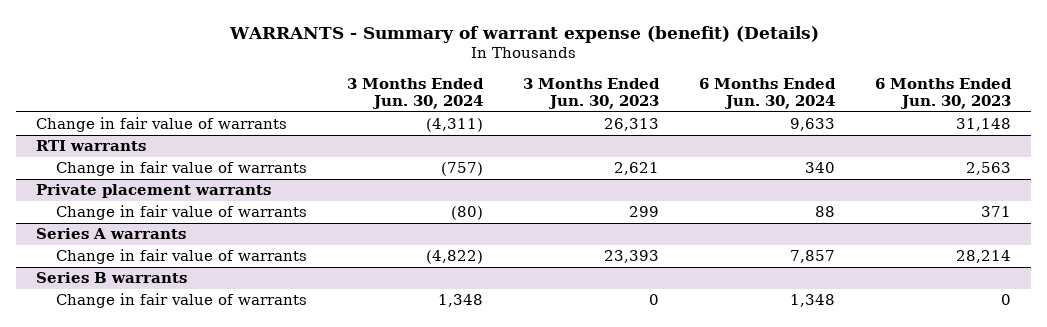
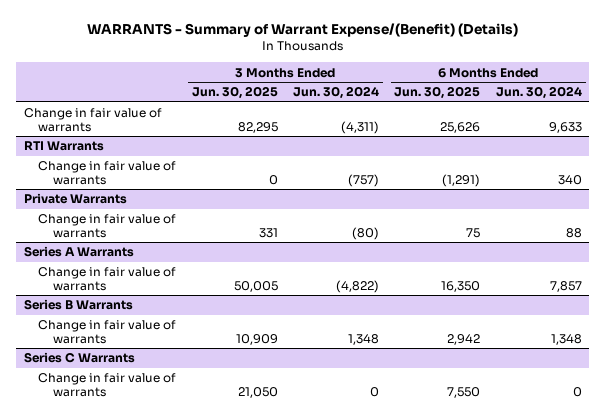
- WARRANTS - Summary of warrant expense (benefit) (Details)
+ WARRANTS - Summary of Warrant Expense/(Benefit) (Details)
- | 3 Months Ended Jun. 30, 2024 | 3 Months Ended Jun. 30, 2023 | 6 Months Ended Jun. 30, 2024 | 6 Months Ended Jun. 30, 2023
+ | 3 Months Ended Jun. 30, 2025 | 3 Months Ended Jun. 30, 2024 | 6 Months Ended Jun. 30, 2025 | 6 Months Ended Jun. 30, 2024
- RTI warrants
+ RTI Warrants
- Private placement warrants
+ Private Warrants
- Series A warrants
+ Series A Warrants
- Series B warrants
+ Series B Warrants
+ Series C Warrants
+ Change in fair value of warrants | 21,050 | 0 | 7,550 | 0

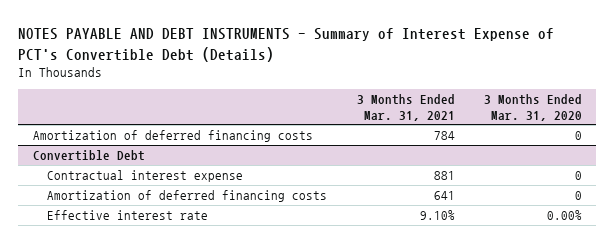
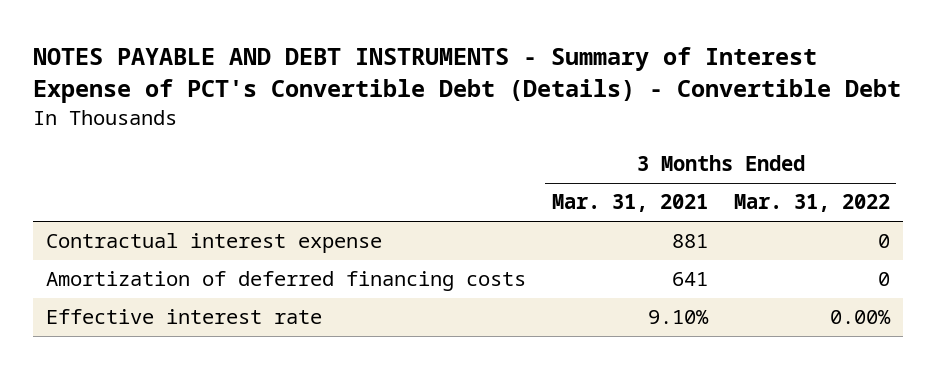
- NOTES PAYABLE AND DEBT INSTRUMENTS - Summary of Interest Expense of PCT's Convertible Debt (Details)
+ NOTES PAYABLE AND DEBT INSTRUMENTS - Summary of Interest Expense of PCT's Convertible Debt (Details) - Convertible Debt
- | 3 Months Ended Mar. 31, 2021 | 3 Months Ended Mar. 31, 2020
+ | 3 Months Ended Mar. 31, 2021 | 3 Months Ended Mar. 31, 2022
- Amortization of deferred financing costs | 784 | 0
- Convertible Debt

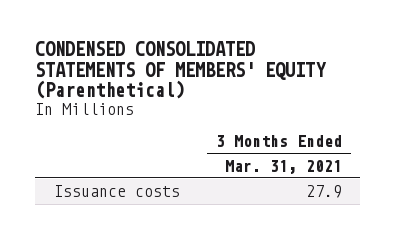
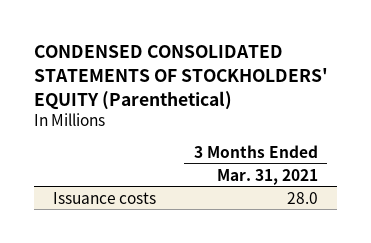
- CONDENSED CONSOLIDATED STATEMENTS OF MEMBERS' EQUITY (Parenthetical)
+ CONDENSED CONSOLIDATED STATEMENTS OF STOCKHOLDERS' EQUITY (Parenthetical)
- Issuance costs | 27.9
+ Issuance costs | 28.0

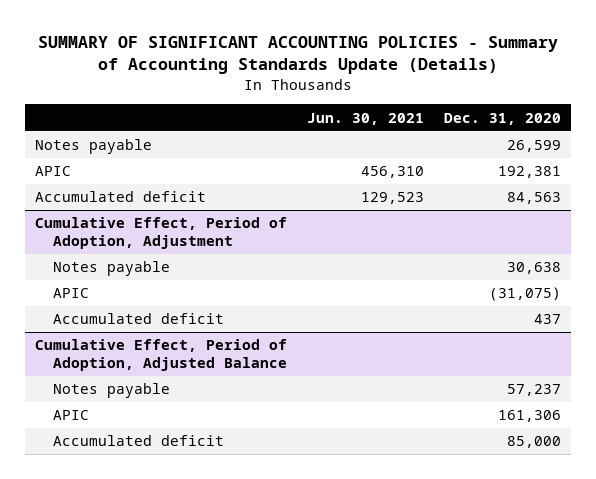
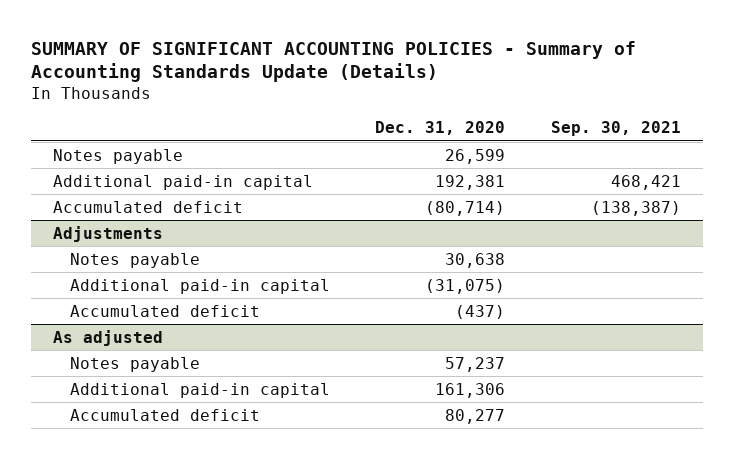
- | Jun. 30, 2021 | Dec. 31, 2020
+ | Dec. 31, 2020 | Sep. 30, 2021
- APIC | 456,310 | 192,381
- Accumulated deficit | 129,523 | 84,563
- Cumulative Effect, Period of Adoption, Adjustment
+ Additional paid-in capital | 192,381 | 468,421
+ Accumulated deficit | (80,714) | (138,387)
+ Adjustments
- APIC | | (31,075)
- Accumulated deficit | | 437
- Cumulative Effect, Period of Adoption, Adjusted Balance
+ Additional paid-in capital | (31,075) |
+ Accumulated deficit | (437) |
+ As adjusted
- APIC | | 161,306
- Accumulated deficit | | 85,000
+ Additional paid-in capital | 161,306 |
+ Accumulated deficit | 80,277 |

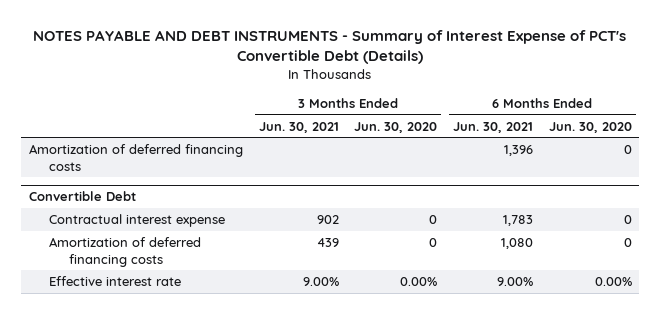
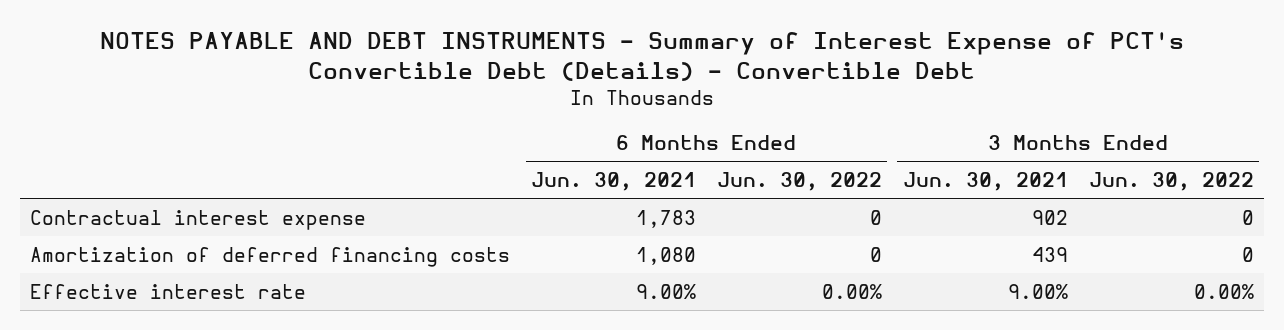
- NOTES PAYABLE AND DEBT INSTRUMENTS - Summary of Interest Expense of PCT's Convertible Debt (Details)
+ NOTES PAYABLE AND DEBT INSTRUMENTS - Summary of Interest Expense of PCT's Convertible Debt (Details) - Convertible Debt
- | 3 Months Ended Jun. 30, 2021 | 3 Months Ended Jun. 30, 2020 | 6 Months Ended Jun. 30, 2021 | 6 Months Ended Jun. 30, 2020
+ | 6 Months Ended Jun. 30, 2021 | 6 Months Ended Jun. 30, 2022 | 3 Months Ended Jun. 30, 2021 | 3 Months Ended Jun. 30, 2022
- Amortization of deferred financing costs | | | 1,396 | 0
- Convertible Debt

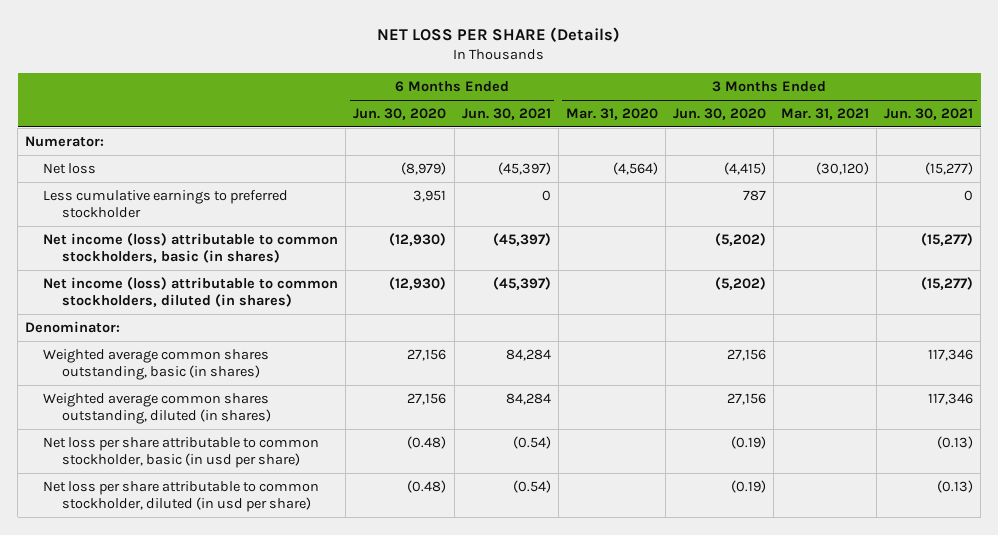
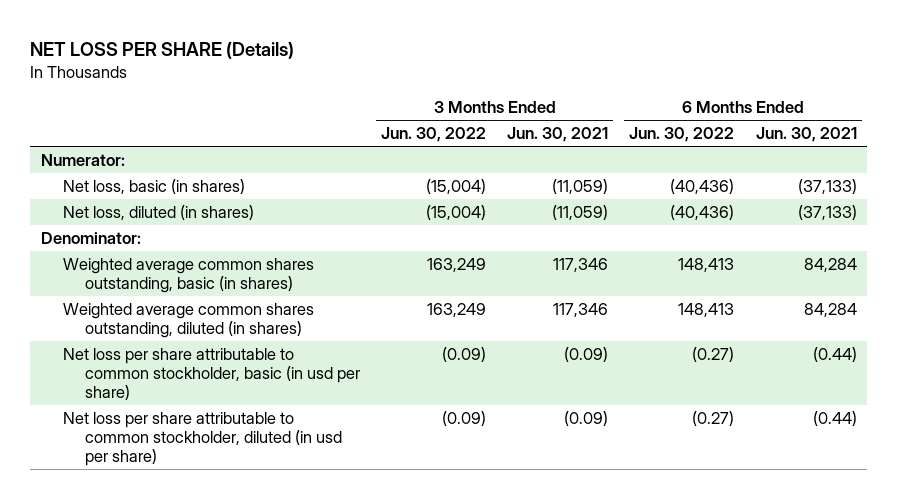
- | 6 Months Ended Jun. 30, 2020 | 6 Months Ended Jun. 30, 2021 | 3 Months Ended Mar. 31, 2020 | 3 Months Ended Jun. 30, 2020 | 3 Months Ended Mar. 31, 2021 | 3 Months Ended Jun. 30, 2021
+ | 3 Months Ended Jun. 30, 2022 | 3 Months Ended Jun. 30, 2021 | 6 Months Ended Jun. 30, 2022 | 6 Months Ended Jun. 30, 2021
- Net loss | (8,979) | (45,397) | (4,564) | (4,415) | (30,120) | (15,277)
- Less cumulative earnings to preferred stockholder | 3,951 | 0 | | 787 | | 0
- Net income (loss) attributable to common stockholders, basic (in shares) | (12,930) | (45,397) | | (5,202) | | (15,277)
- Net income (loss) attributable to common stockholders, diluted (in shares) | (12,930) | (45,397) | | (5,202) | | (15,277)
+ Net loss, basic (in shares) | (15,004) | (11,059) | (40,436) | (37,133)
+ Net loss, diluted (in shares) | (15,004) | (11,059) | (40,436) | (37,133)
- Net loss per share attributable to common stockholder, basic (in usd per share) | (0.48) | (0.54) | | (0.19) | | (0.13)
- Net loss per share attributable to common stockholder, diluted (in usd per share) | (0.48) | (0.54) | | (0.19) | | (0.13)
+ Net loss per share attributable to common stockholder, basic (in usd per share) | (0.09) | (0.09) | (0.27) | (0.44)
+ Net loss per share attributable to common stockholder, diluted (in usd per share) | (0.09) | (0.09) | (0.27) | (0.44)

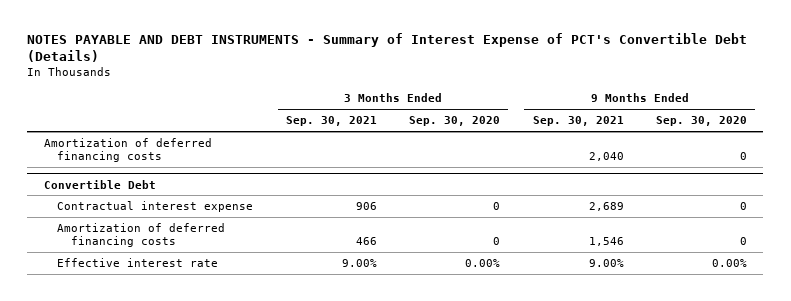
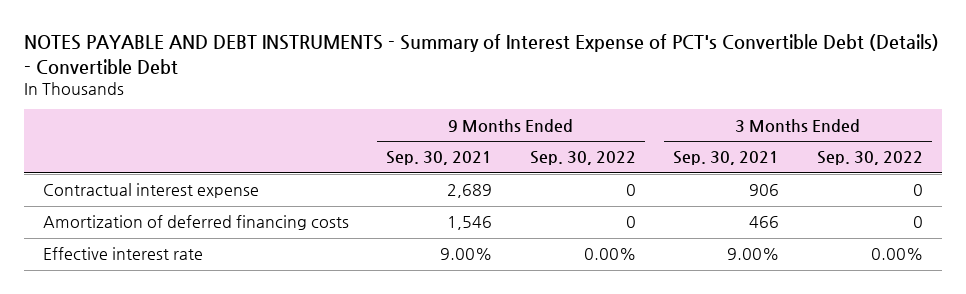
- NOTES PAYABLE AND DEBT INSTRUMENTS - Summary of Interest Expense of PCT's Convertible Debt (Details)
+ NOTES PAYABLE AND DEBT INSTRUMENTS - Summary of Interest Expense of PCT's Convertible Debt (Details) - Convertible Debt
- | 3 Months Ended Sep. 30, 2021 | 3 Months Ended Sep. 30, 2020 | 9 Months Ended Sep. 30, 2021 | 9 Months Ended Sep. 30, 2020
+ | 9 Months Ended Sep. 30, 2021 | 9 Months Ended Sep. 30, 2022 | 3 Months Ended Sep. 30, 2021 | 3 Months Ended Sep. 30, 2022
- Amortization of deferred financing costs | | | 2,040 | 0
- Convertible Debt

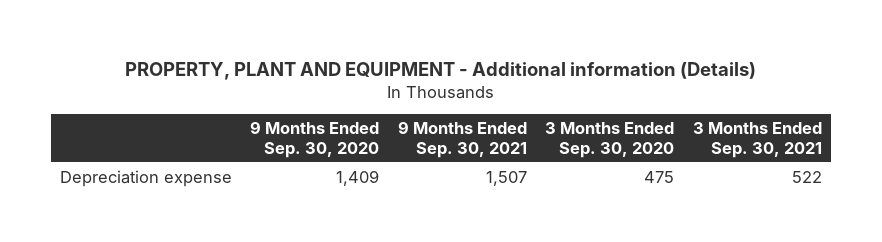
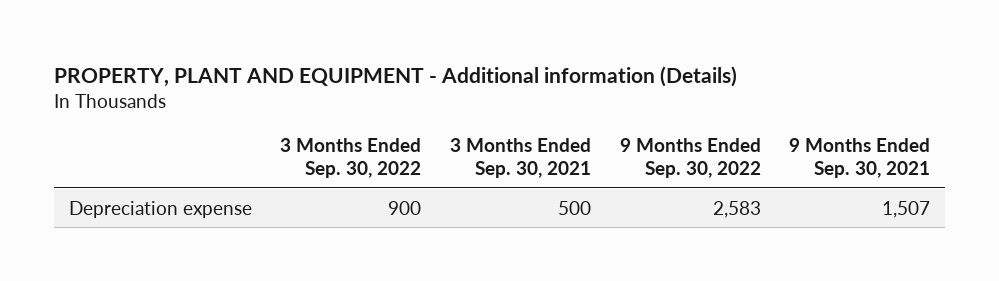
- | 9 Months Ended Sep. 30, 2020 | 9 Months Ended Sep. 30, 2021 | 3 Months Ended Sep. 30, 2020 | 3 Months Ended Sep. 30, 2021
+ | 3 Months Ended Sep. 30, 2022 | 3 Months Ended Sep. 30, 2021 | 9 Months Ended Sep. 30, 2022 | 9 Months Ended Sep. 30, 2021
- Depreciation expense | 1,409 | 1,507 | 475 | 522
+ Depreciation expense | 900 | 500 | 2,583 | 1,507

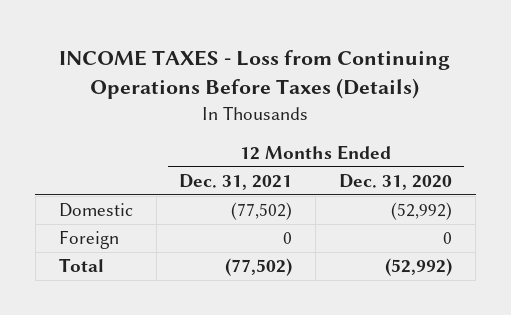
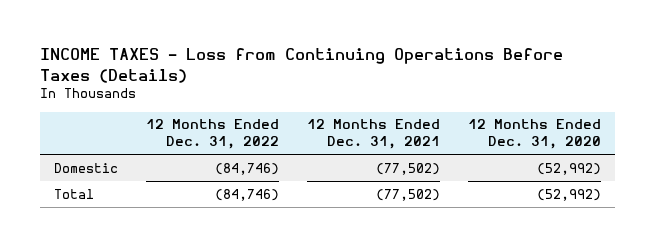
- | 12 Months Ended Dec. 31, 2021 | 12 Months Ended Dec. 31, 2020
+ | 12 Months Ended Dec. 31, 2022 | 12 Months Ended Dec. 31, 2021 | 12 Months Ended Dec. 31, 2020
- Foreign | 0 | 0

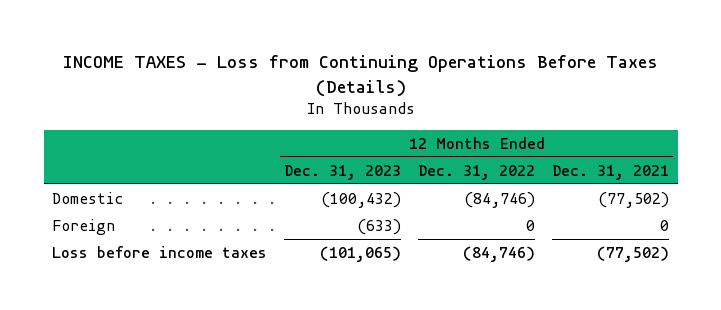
- | 12 Months Ended Dec. 31, 2022 | 12 Months Ended Dec. 31, 2021 | 12 Months Ended Dec. 31, 2020
+ | 12 Months Ended Dec. 31, 2023 | 12 Months Ended Dec. 31, 2022 | 12 Months Ended Dec. 31, 2021
- Total | (84,746) | (77,502) | (52,992)
+ Foreign | (633) | 0 | 0
+ Loss before income taxes | (101,065) | (84,746) | (77,502)

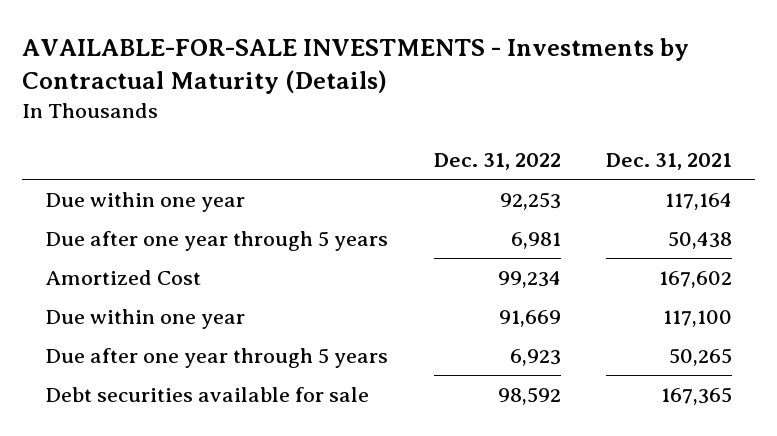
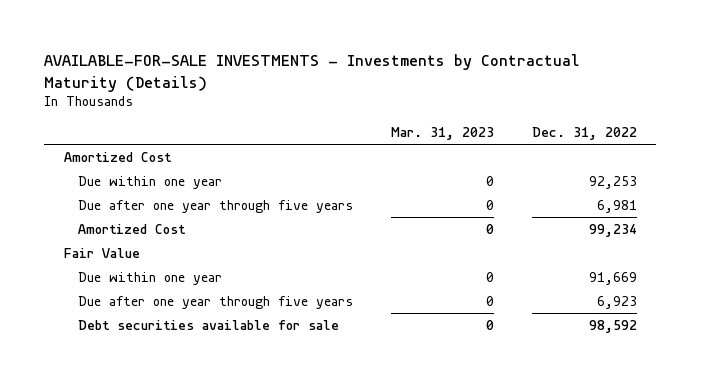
- | Dec. 31, 2022 | Dec. 31, 2021
+ | Mar. 31, 2023 | Dec. 31, 2022
+ Amortized Cost
- Due after one year through 5 years | 6,981 | 50,438
+ Due after one year through five years | 0 | 6,981
+ Fair Value
- Due after one year through 5 years | 6,923 | 50,265
+ Due after one year through five years | 0 | 6,923

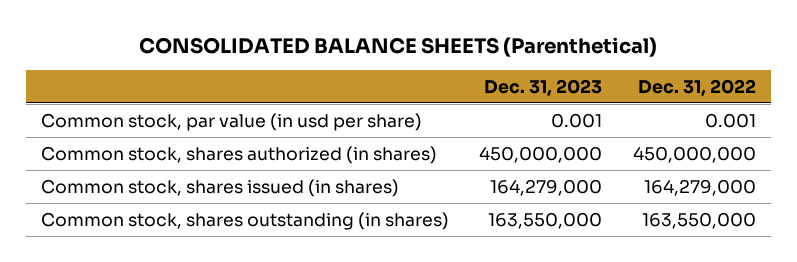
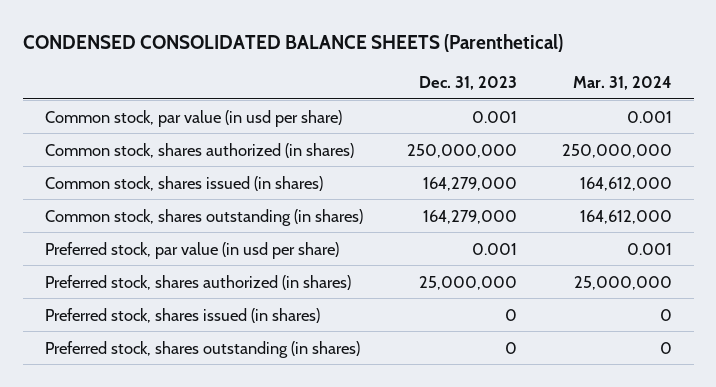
- CONSOLIDATED BALANCE SHEETS (Parenthetical)
+ CONDENSED CONSOLIDATED BALANCE SHEETS (Parenthetical)
- | Dec. 31, 2023 | Dec. 31, 2022
+ | Dec. 31, 2023 | Mar. 31, 2024
- Common stock, shares authorized (in shares) | 450,000,000 | 450,000,000
+ Common stock, shares authorized (in shares) | 250,000,000 | 250,000,000
- Common stock, shares outstanding (in shares) | 163,550,000 | 163,550,000
+ Common stock, shares outstanding (in shares) | 164,279,000 | 164,612,000
+ Preferred stock, par value (in usd per share) | 0.001 | 0.001
+ Preferred stock, shares authorized (in shares) | 25,000,000 | 25,000,000
+ Preferred stock, shares issued (in shares) | 0 | 0
+ Preferred stock, shares outstanding (in shares) | 0 | 0

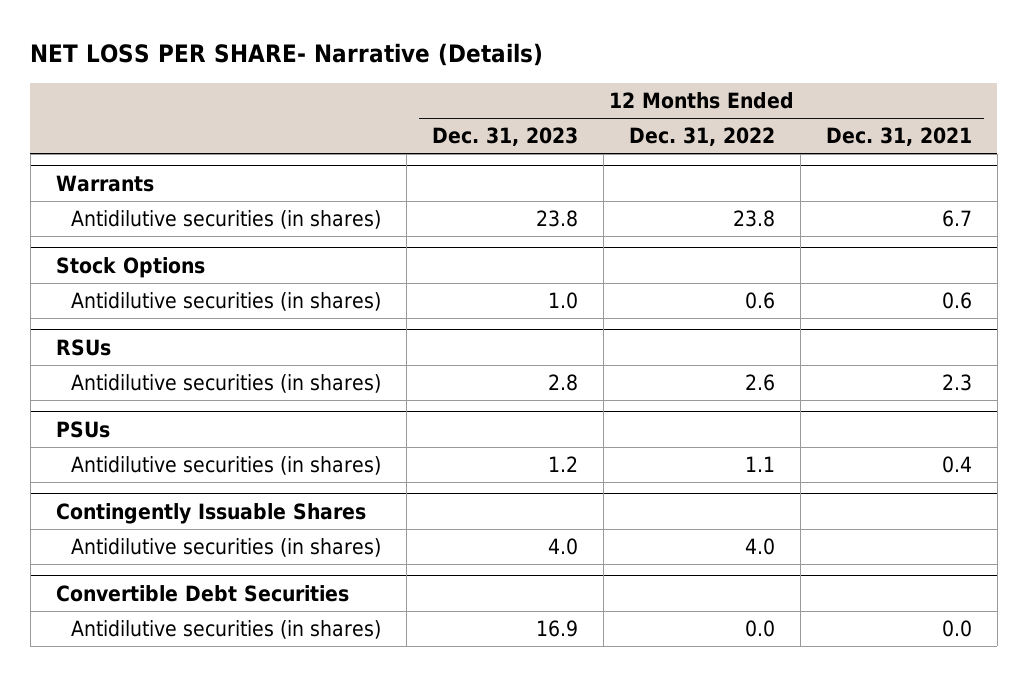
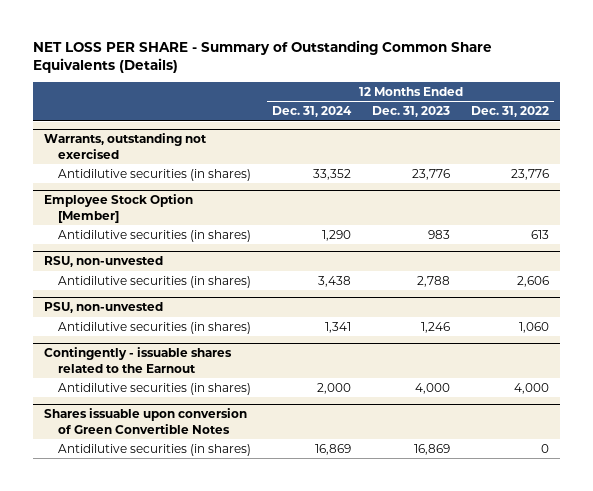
- NET LOSS PER SHARE- Narrative (Details)
+ NET LOSS PER SHARE - Summary of Outstanding Common Share Equivalents (Details)
- | 12 Months Ended Dec. 31, 2023 | 12 Months Ended Dec. 31, 2022 | 12 Months Ended Dec. 31, 2021
+ | 12 Months Ended Dec. 31, 2024 | 12 Months Ended Dec. 31, 2023 | 12 Months Ended Dec. 31, 2022
- Warrants
- Antidilutive securities (in shares) | 23.8 | 23.8 | 6.7
- Stock Options
- Antidilutive securities (in shares) | 1.0 | 0.6 | 0.6
- RSUs
- Antidilutive securities (in shares) | 2.8 | 2.6 | 2.3
- PSUs
- Antidilutive securities (in shares) | 1.2 | 1.1 | 0.4
- Contingently Issuable Shares
- Antidilutive securities (in shares) | 4.0 | 4.0 |
- Convertible Debt Securities
- Antidilutive securities (in shares) | 16.9 | 0.0 | 0.0
+ Warrants, outstanding not exercised
+ Antidilutive securities (in shares) | 33,352 | 23,776 | 23,776
+ Employee Stock Option [Member]
+ Antidilutive securities (in shares) | 1,290 | 983 | 613
+ RSU, non-unvested
+ Antidilutive securities (in shares) | 3,438 | 2,788 | 2,606
+ PSU, non-unvested
+ Antidilutive securities (in shares) | 1,341 | 1,246 | 1,060
+ Contingently - issuable shares related to the Earnout
+ Antidilutive securities (in shares) | 2,000 | 4,000 | 4,000
+ Shares issuable upon conversion of Green Convertible Notes
+ Antidilutive securities (in shares) | 16,869 | 16,869 | 0

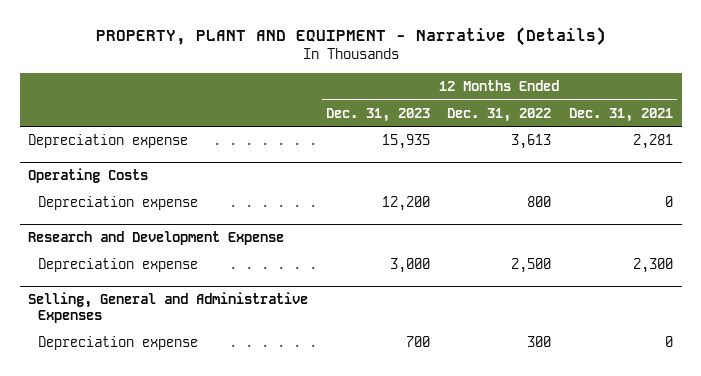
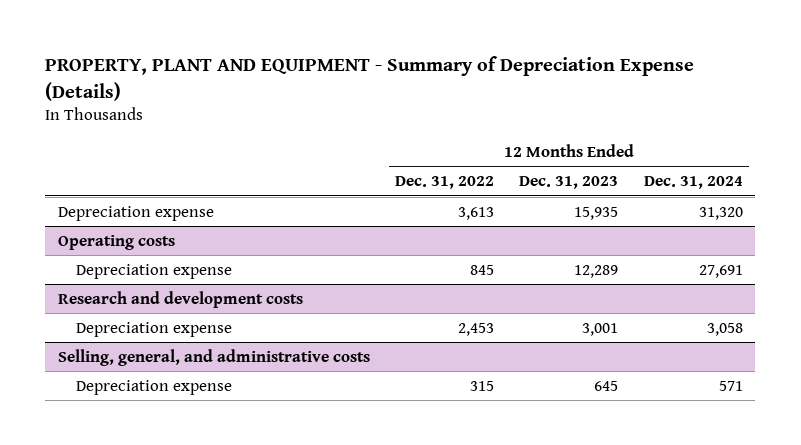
- PROPERTY, PLANT AND EQUIPMENT - Narrative (Details)
+ PROPERTY, PLANT AND EQUIPMENT - Summary of Depreciation Expense (Details)
- | 12 Months Ended Dec. 31, 2023 | 12 Months Ended Dec. 31, 2022 | 12 Months Ended Dec. 31, 2021
+ | 12 Months Ended Dec. 31, 2022 | 12 Months Ended Dec. 31, 2023 | 12 Months Ended Dec. 31, 2024
- Operating Costs
- Depreciation expense | 12,200 | 800 | 0
- Research and Development Expense
- Depreciation expense | 3,000 | 2,500 | 2,300
- Selling, General and Administrative Expenses
- Depreciation expense | 700 | 300 | 0
+ Operating costs
+ Depreciation expense | 845 | 12,289 | 27,691
+ Research and development costs
+ Depreciation expense | 2,453 | 3,001 | 3,058
+ Selling, general, and administrative costs
+ Depreciation expense | 315 | 645 | 571

